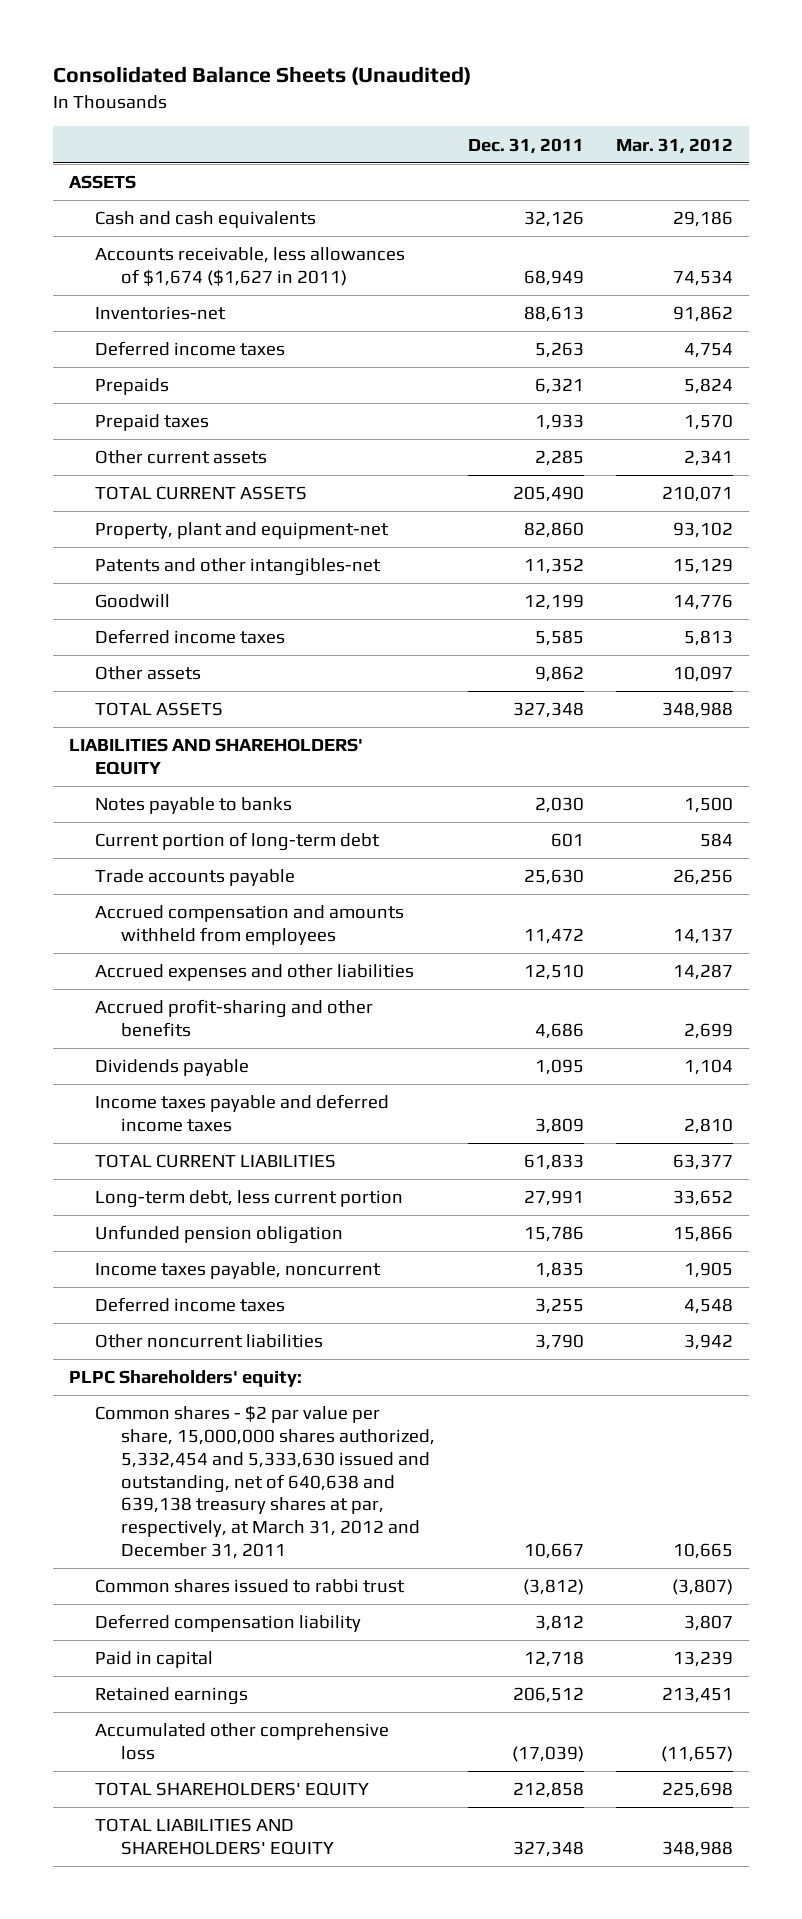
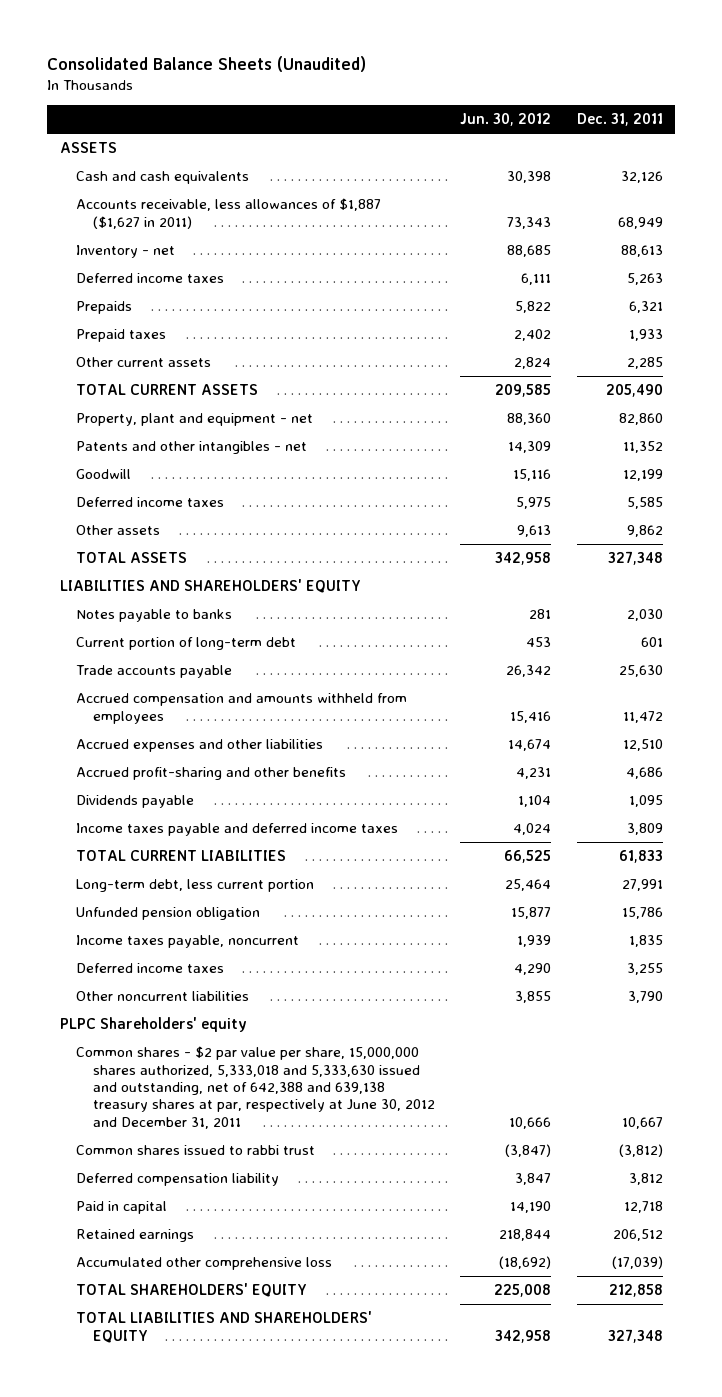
- | Dec. 31, 2011 | Mar. 31, 2012
+ | Jun. 30, 2012 | Dec. 31, 2011
- Accounts receivable, less allowances of $1,674 ($1,627 in 2011) | 68,949 | 74,534
- Inventories-net | 88,613 | 91,862
+ Accounts receivable, less allowances of $1,887 ($1,627 in 2011) | 73,343 | 68,949
+ Inventory - net | 88,685 | 88,613
- Property, plant and equipment-net | 82,860 | 93,102
- Patents and other intangibles-net | 11,352 | 15,129
+ Property, plant and equipment - net | 88,360 | 82,860
+ Patents and other intangibles - net | 14,309 | 11,352
- PLPC Shareholders' equity:
- Common shares - $2 par value per share, 15,000,000 shares authorized, 5,332,454 and 5,333,630 issued and outstanding, net of 640,638 and 639,138 treasury shares at par, respectively, at March 31, 2012 and December 31, 2011 | 10,667 | 10,665
+ PLPC Shareholders' equity
+ Common shares - $2 par value per share, 15,000,000 shares authorized, 5,333,018 and 5,333,630 issued and outstanding, net of 642,388 and 639,138 treasury shares at par, respectively at June 30, 2012 and December 31, 2011 | 10,666 | 10,667

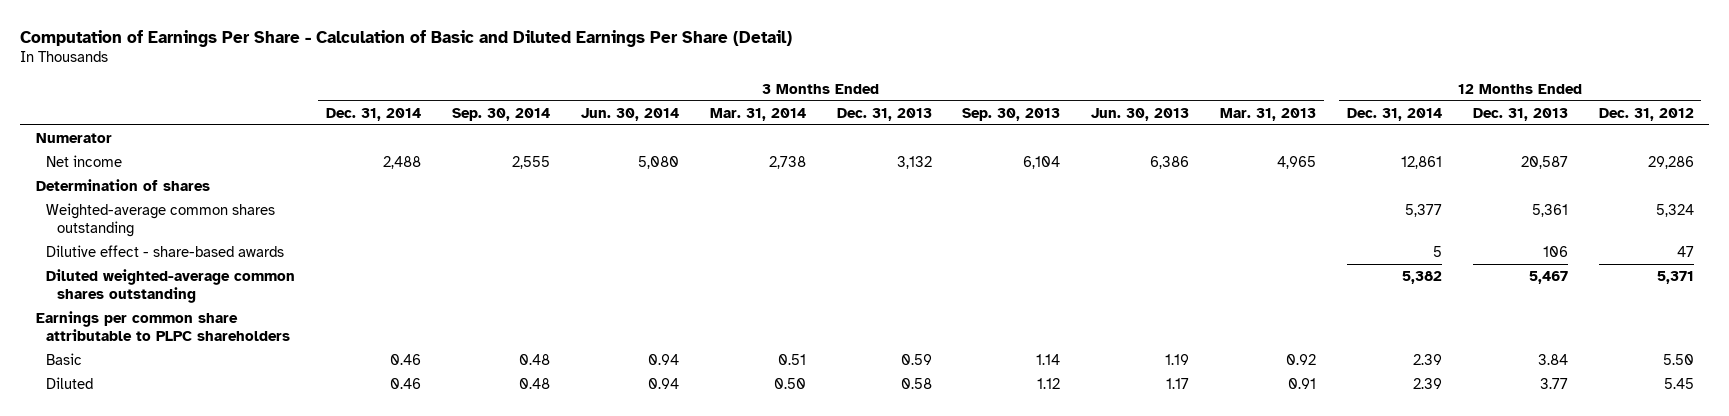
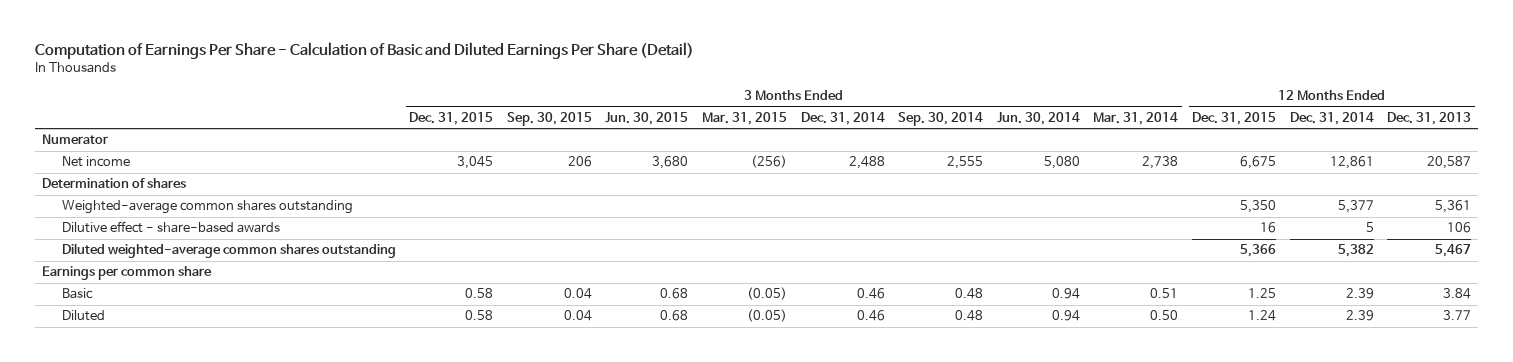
- | 3 Months Ended Dec. 31, 2014 | 3 Months Ended Sep. 30, 2014 | 3 Months Ended Jun. 30, 2014 | 3 Months Ended Mar. 31, 2014 | 3 Months Ended Dec. 31, 2013 | 3 Months Ended Sep. 30, 2013 | 3 Months Ended Jun. 30, 2013 | 3 Months Ended Mar. 31, 2013 | 12 Months Ended Dec. 31, 2014 | 12 Months Ended Dec. 31, 2013 | 12 Months Ended Dec. 31, 2012
+ | 3 Months Ended Dec. 31, 2015 | 3 Months Ended Sep. 30, 2015 | 3 Months Ended Jun. 30, 2015 | 3 Months Ended Mar. 31, 2015 | 3 Months Ended Dec. 31, 2014 | 3 Months Ended Sep. 30, 2014 | 3 Months Ended Jun. 30, 2014 | 3 Months Ended Mar. 31, 2014 | 12 Months Ended Dec. 31, 2015 | 12 Months Ended Dec. 31, 2014 | 12 Months Ended Dec. 31, 2013
- Earnings per common share attributable to PLPC shareholders
+ Earnings per common share

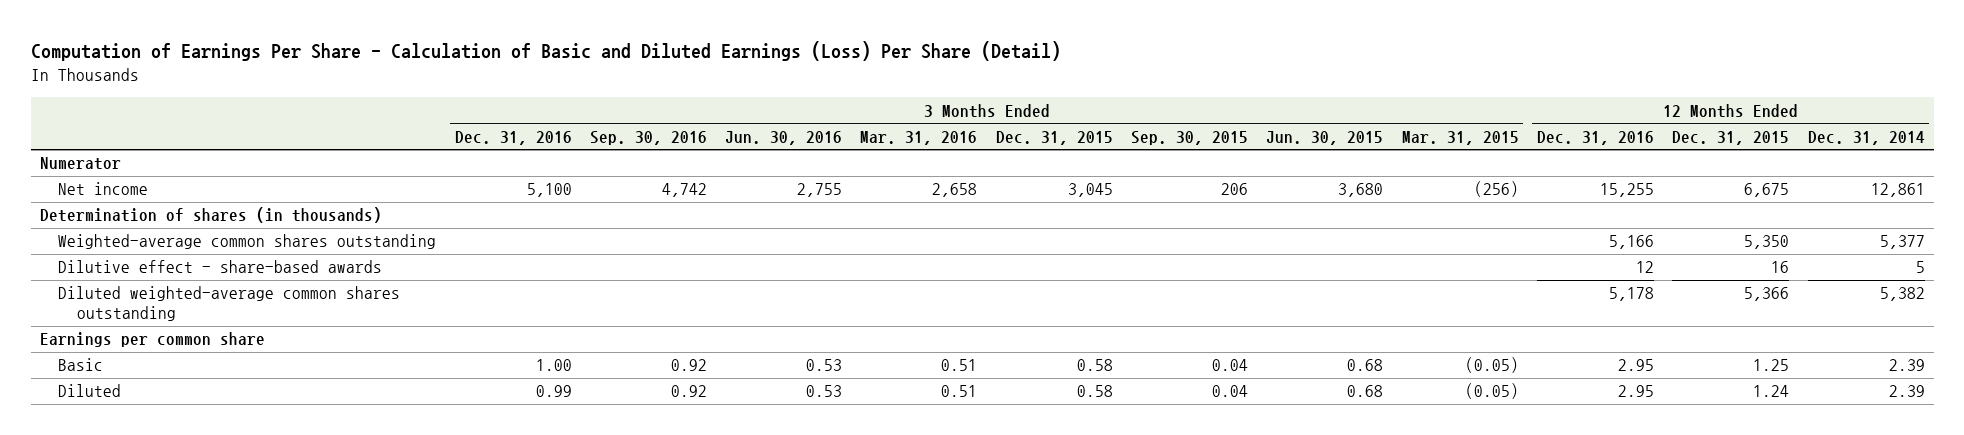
- Computation of Earnings Per Share - Calculation of Basic and Diluted Earnings Per Share (Detail)
+ Computation of Earnings Per Share - Calculation of Basic and Diluted Earnings (Loss) Per Share (Detail)
- | 3 Months Ended Dec. 31, 2015 | 3 Months Ended Sep. 30, 2015 | 3 Months Ended Jun. 30, 2015 | 3 Months Ended Mar. 31, 2015 | 3 Months Ended Dec. 31, 2014 | 3 Months Ended Sep. 30, 2014 | 3 Months Ended Jun. 30, 2014 | 3 Months Ended Mar. 31, 2014 | 12 Months Ended Dec. 31, 2015 | 12 Months Ended Dec. 31, 2014 | 12 Months Ended Dec. 31, 2013
+ | 3 Months Ended Dec. 31, 2016 | 3 Months Ended Sep. 30, 2016 | 3 Months Ended Jun. 30, 2016 | 3 Months Ended Mar. 31, 2016 | 3 Months Ended Dec. 31, 2015 | 3 Months Ended Sep. 30, 2015 | 3 Months Ended Jun. 30, 2015 | 3 Months Ended Mar. 31, 2015 | 12 Months Ended Dec. 31, 2016 | 12 Months Ended Dec. 31, 2015 | 12 Months Ended Dec. 31, 2014
- Determination of shares
+ Determination of shares (in thousands)

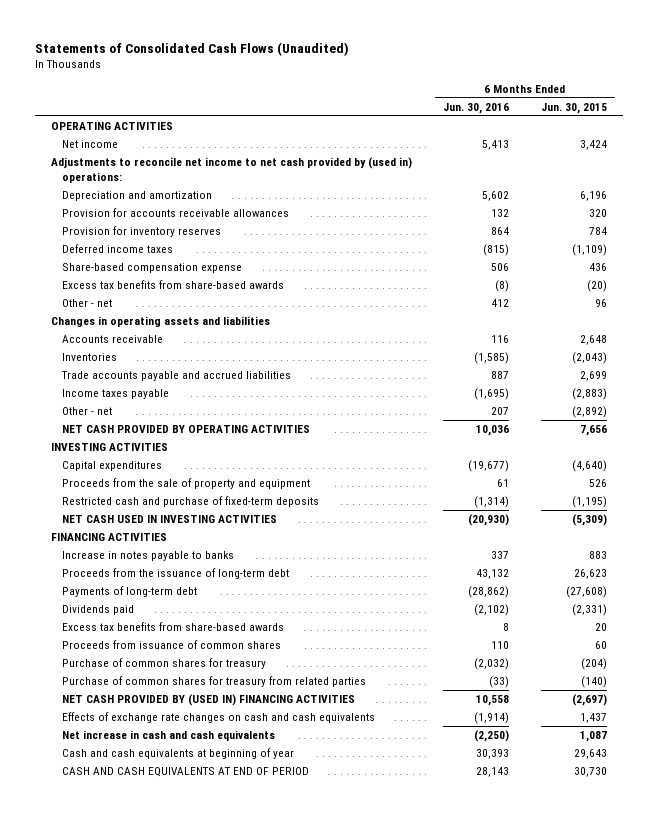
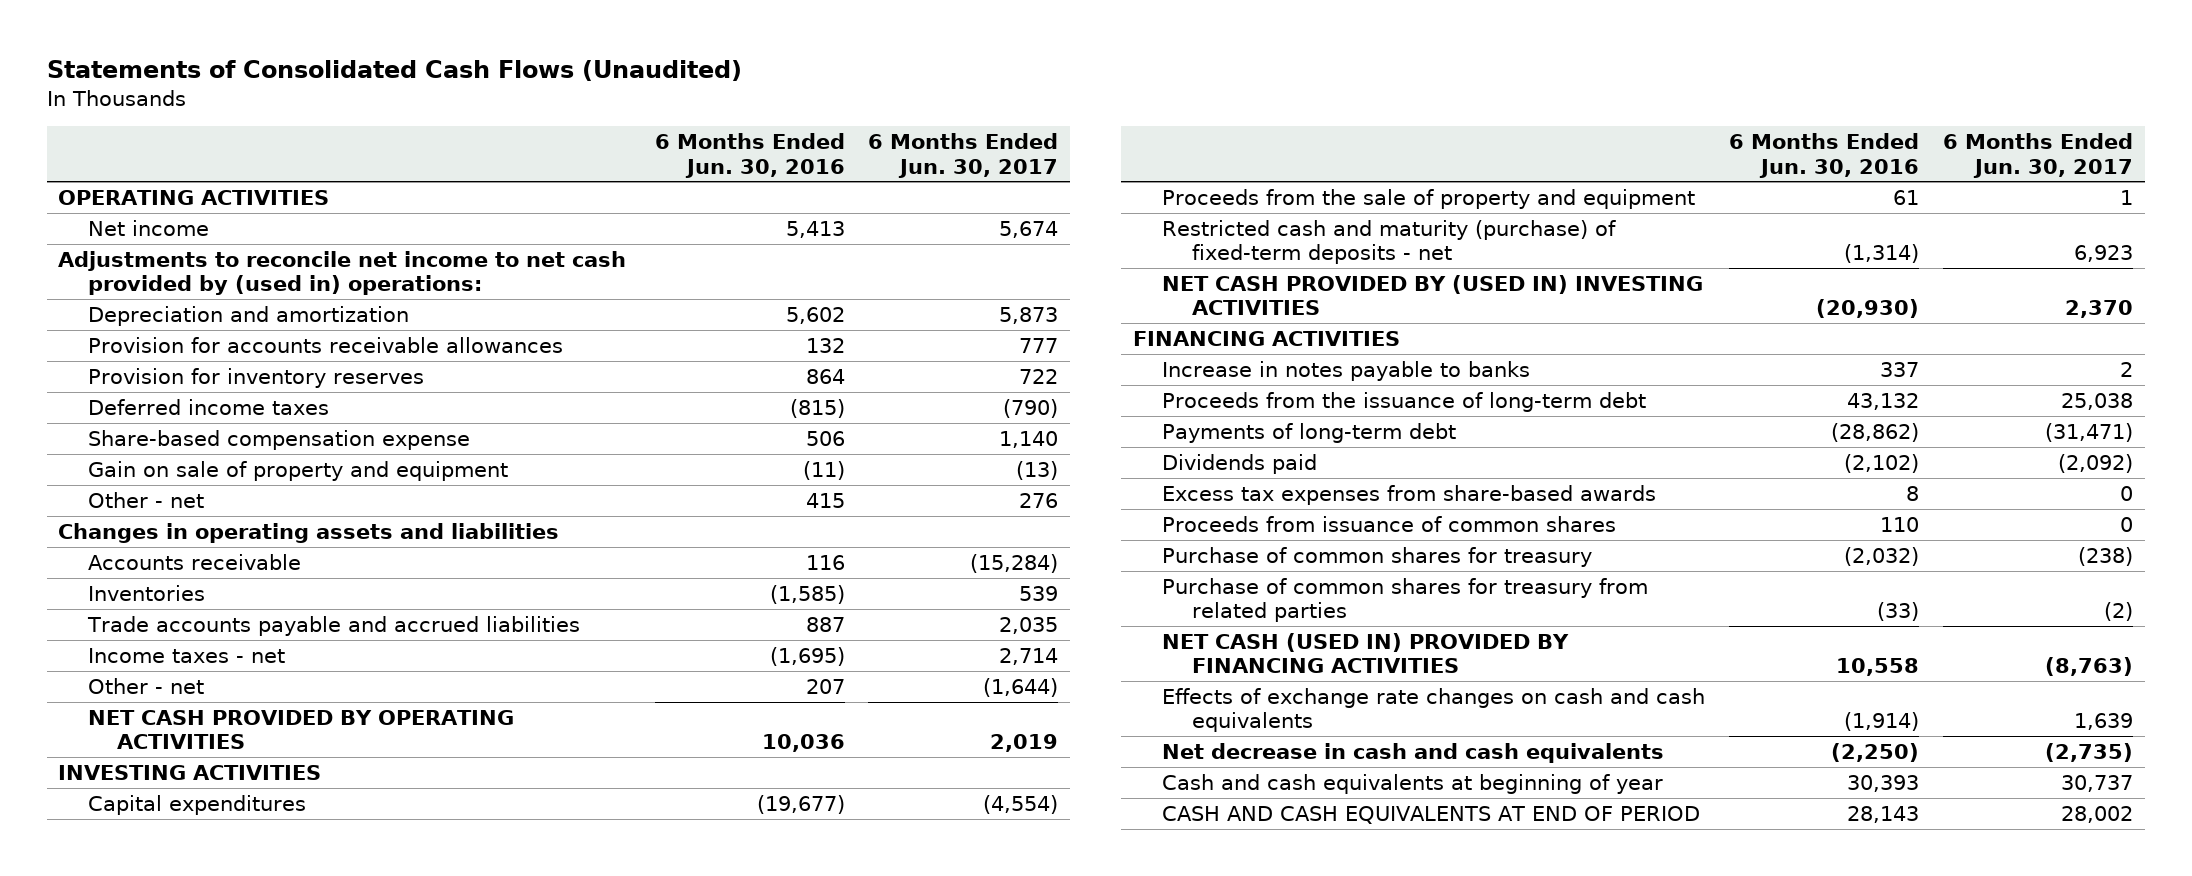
- | 6 Months Ended Jun. 30, 2016 | 6 Months Ended Jun. 30, 2015
+ | 6 Months Ended Jun. 30, 2016 | 6 Months Ended Jun. 30, 2017
- Excess tax benefits from share-based awards | (8) | (20)
- Other - net | 412 | 96
+ Gain on sale of property and equipment | (11) | (13)
+ Other - net | 415 | 276
- Income taxes payable | (1,695) | (2,883)
+ Income taxes - net | (1,695) | 2,714
- Restricted cash and purchase of fixed-term deposits | (1,314) | (1,195)
- NET CASH USED IN INVESTING ACTIVITIES | (20,930) | (5,309)
+ Restricted cash and maturity (purchase) of fixed-term deposits - net | (1,314) | 6,923
+ NET CASH PROVIDED BY (USED IN) INVESTING ACTIVITIES | (20,930) | 2,370
- Excess tax benefits from share-based awards | 8 | 20
+ Excess tax expenses from share-based awards | 8 | 0
- NET CASH PROVIDED BY (USED IN) FINANCING ACTIVITIES | 10,558 | (2,697)
+ NET CASH (USED IN) PROVIDED BY FINANCING ACTIVITIES | 10,558 | (8,763)
- Net increase in cash and cash equivalents | (2,250) | 1,087
+ Net decrease in cash and cash equivalents | (2,250) | (2,735)

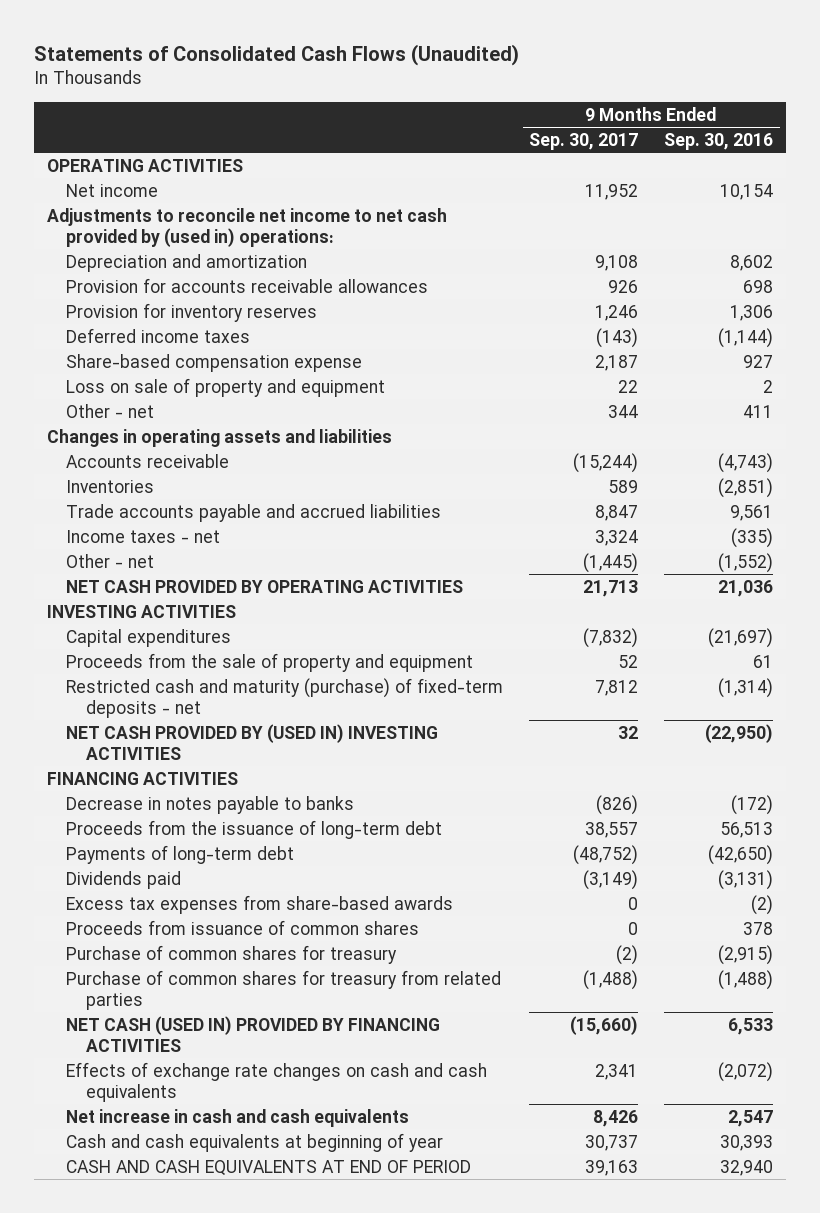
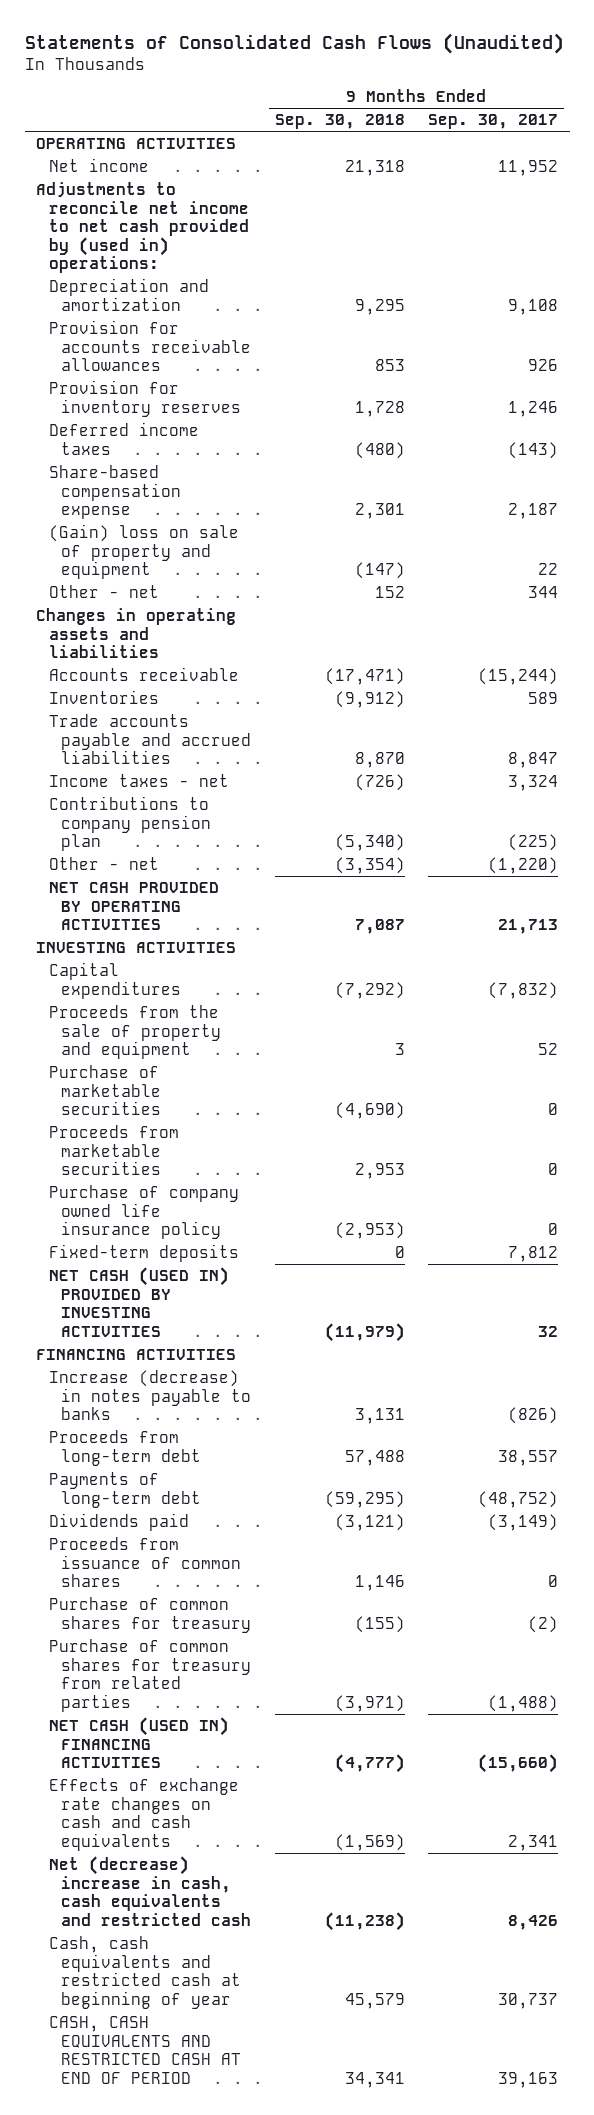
- | 9 Months Ended Sep. 30, 2017 | 9 Months Ended Sep. 30, 2016
+ | 9 Months Ended Sep. 30, 2018 | 9 Months Ended Sep. 30, 2017
- Loss on sale of property and equipment | 22 | 2
+ (Gain) loss on sale of property and equipment | (147) | 22
- Other - net | (1,445) | (1,552)
+ Contributions to company pension plan | (5,340) | (225)
+ Other - net | (3,354) | (1,220)
- Restricted cash and maturity (purchase) of fixed-term deposits - net | 7,812 | (1,314)
- NET CASH PROVIDED BY (USED IN) INVESTING ACTIVITIES | 32 | (22,950)
+ Purchase of marketable securities | (4,690) | 0
+ Proceeds from marketable securities | 2,953 | 0
+ Purchase of company owned life insurance policy | (2,953) | 0
+ Fixed-term deposits | 0 | 7,812
+ NET CASH (USED IN) PROVIDED BY INVESTING ACTIVITIES | (11,979) | 32
- Decrease in notes payable to banks | (826) | (172)
- Proceeds from the issuance of long-term debt | 38,557 | 56,513
+ Increase (decrease) in notes payable to banks | 3,131 | (826)
+ Proceeds from long-term debt | 57,488 | 38,557
- Excess tax expenses from share-based awards | 0 | (2)
- NET CASH (USED IN) PROVIDED BY FINANCING ACTIVITIES | (15,660) | 6,533
+ NET CASH (USED IN) FINANCING ACTIVITIES | (4,777) | (15,660)
- Net increase in cash and cash equivalents | 8,426 | 2,547
- Cash and cash equivalents at beginning of year | 30,737 | 30,393
- CASH AND CASH EQUIVALENTS AT END OF PERIOD | 39,163 | 32,940
+ Net (decrease) increase in cash, cash equivalents and restricted cash | (11,238) | 8,426
+ Cash, cash equivalents and restricted cash at beginning of year | 45,579 | 30,737
+ CASH, CASH EQUIVALENTS AND RESTRICTED CASH AT END OF PERIOD | 34,341 | 39,163

